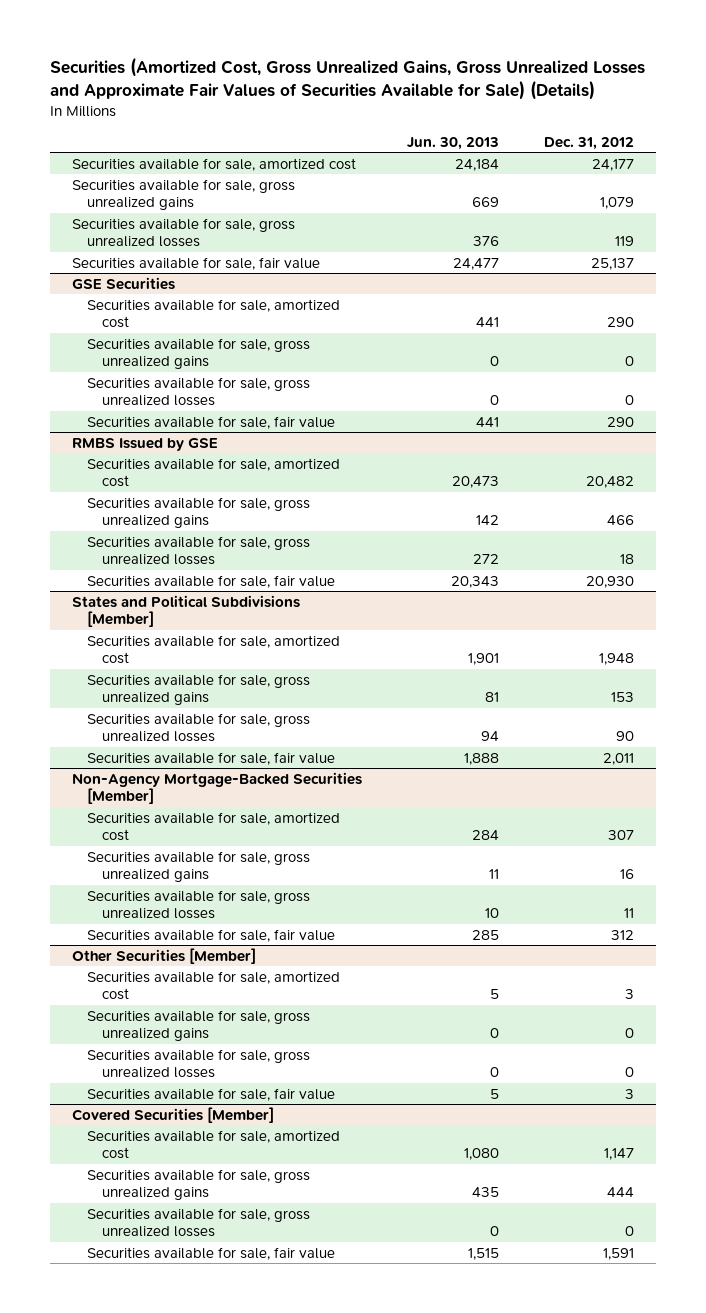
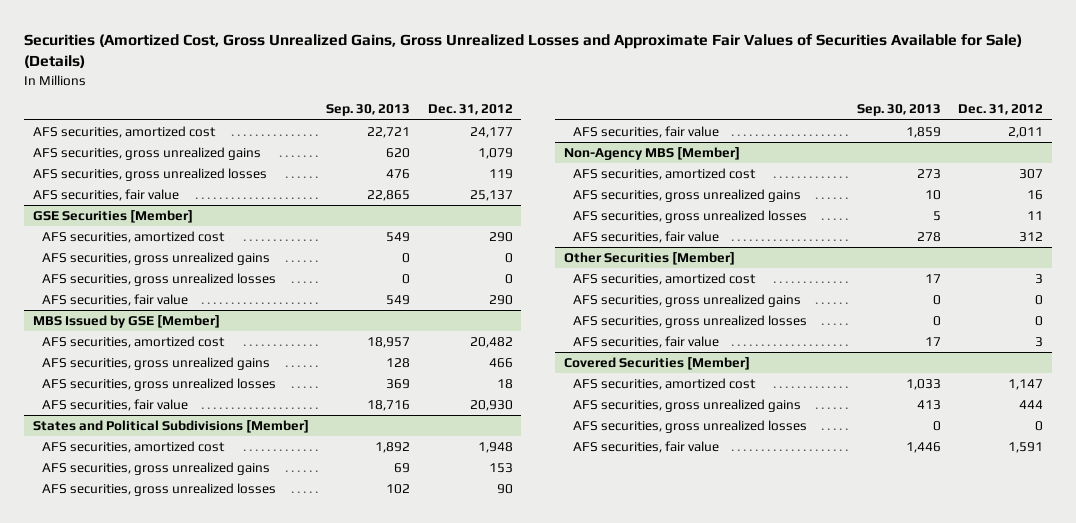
- | Jun. 30, 2013 | Dec. 31, 2012
+ | Sep. 30, 2013 | Dec. 31, 2012
- Securities available for sale, amortized cost | 24,184 | 24,177
- Securities available for sale, gross unrealized gains | 669 | 1,079
- Securities available for sale, gross unrealized losses | 376 | 119
- Securities available for sale, fair value | 24,477 | 25,137
- GSE Securities
- Securities available for sale, amortized cost | 441 | 290
- Securities available for sale, gross unrealized gains | 0 | 0
- Securities available for sale, gross unrealized losses | 0 | 0
- Securities available for sale, fair value | 441 | 290
- RMBS Issued by GSE
- Securities available for sale, amortized cost | 20,473 | 20,482
- Securities available for sale, gross unrealized gains | 142 | 466
- Securities available for sale, gross unrealized losses | 272 | 18
- Securities available for sale, fair value | 20,343 | 20,930
+ AFS securities, amortized cost | 22,721 | 24,177
+ AFS securities, gross unrealized gains | 620 | 1,079
+ AFS securities, gross unrealized losses | 476 | 119
+ AFS securities, fair value | 22,865 | 25,137
+ GSE Securities [Member]
+ AFS securities, amortized cost | 549 | 290
+ AFS securities, gross unrealized gains | 0 | 0
+ AFS securities, gross unrealized losses | 0 | 0
+ AFS securities, fair value | 549 | 290
+ MBS Issued by GSE [Member]
+ AFS securities, amortized cost | 18,957 | 20,482
+ AFS securities, gross unrealized gains | 128 | 466
+ AFS securities, gross unrealized losses | 369 | 18
+ AFS securities, fair value | 18,716 | 20,930
@ States and Political Subdivisions [Member]
- Securities available for sale, amortized cost | 1,901 | 1,948
- Securities available for sale, gross unrealized gains | 81 | 153
- Securities available for sale, gross unrealized losses | 94 | 90
- Securities available for sale, fair value | 1,888 | 2,011
- Non-Agency Mortgage-Backed Securities [Member]
- Securities available for sale, amortized cost | 284 | 307
- Securities available for sale, gross unrealized gains | 11 | 16
- Securities available for sale, gross unrealized losses | 10 | 11
- Securities available for sale, fair value | 285 | 312
@ States and Political Subdivisions [Member]
+ AFS securities, amortized cost | 1,892 | 1,948
+ AFS securities, gross unrealized gains | 69 | 153
+ AFS securities, gross unrealized losses | 102 | 90
+ AFS securities, fair value | 1,859 | 2,011
+ Non-Agency MBS [Member]
+ AFS securities, amortized cost | 273 | 307
+ AFS securities, gross unrealized gains | 10 | 16
+ AFS securities, gross unrealized losses | 5 | 11
+ AFS securities, fair value | 278 | 312
@ Other Securities [Member]
- Securities available for sale, amortized cost | 5 | 3
- Securities available for sale, gross unrealized gains | 0 | 0
- Securities available for sale, gross unrealized losses | 0 | 0
- Securities available for sale, fair value | 5 | 3
+ AFS securities, amortized cost | 17 | 3
+ AFS securities, gross unrealized gains | 0 | 0
+ AFS securities, gross unrealized losses | 0 | 0
+ AFS securities, fair value | 17 | 3
@ Covered Securities [Member]
- Securities available for sale, amortized cost | 1,080 | 1,147
- Securities available for sale, gross unrealized gains | 435 | 444
- Securities available for sale, gross unrealized losses | 0 | 0
- Securities available for sale, fair value | 1,515 | 1,591
+ AFS securities, amortized cost | 1,033 | 1,147
+ AFS securities, gross unrealized gains | 413 | 444
+ AFS securities, gross unrealized losses | 0 | 0
+ AFS securities, fair value | 1,446 | 1,591

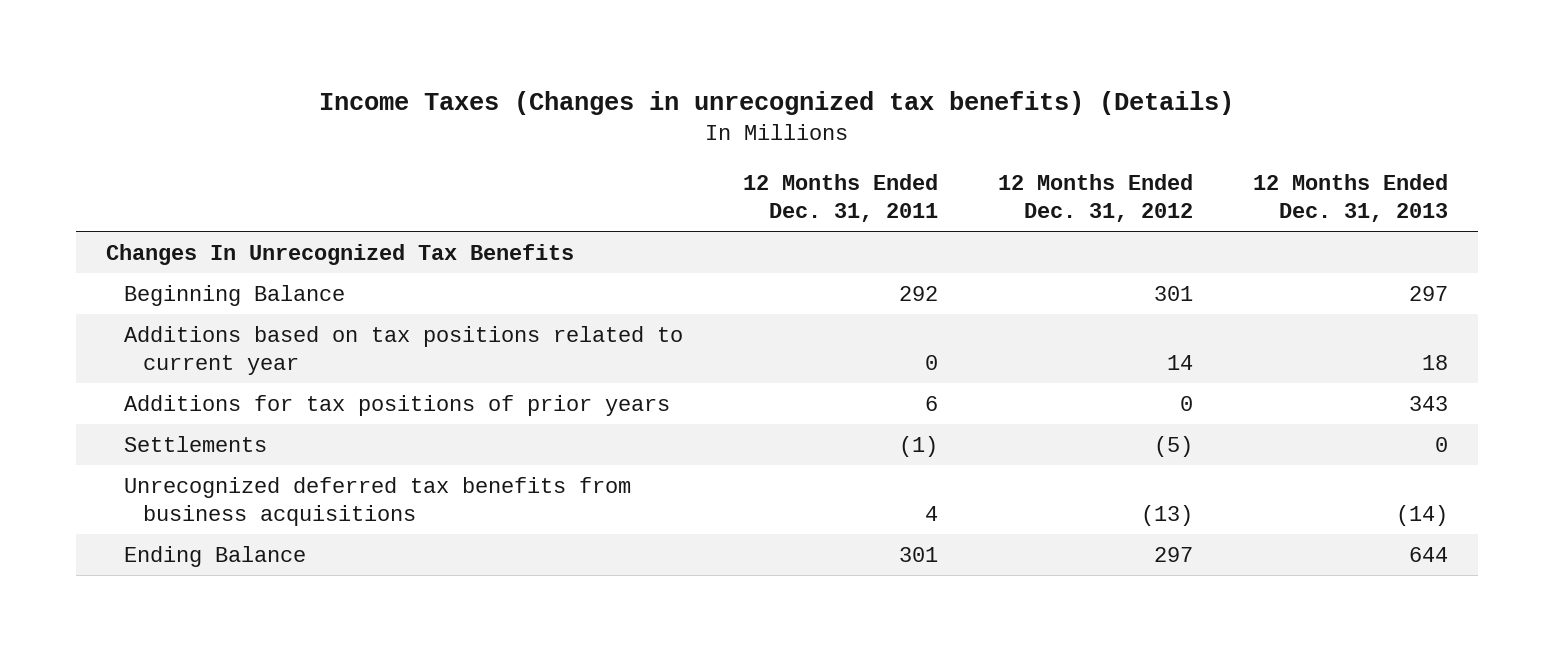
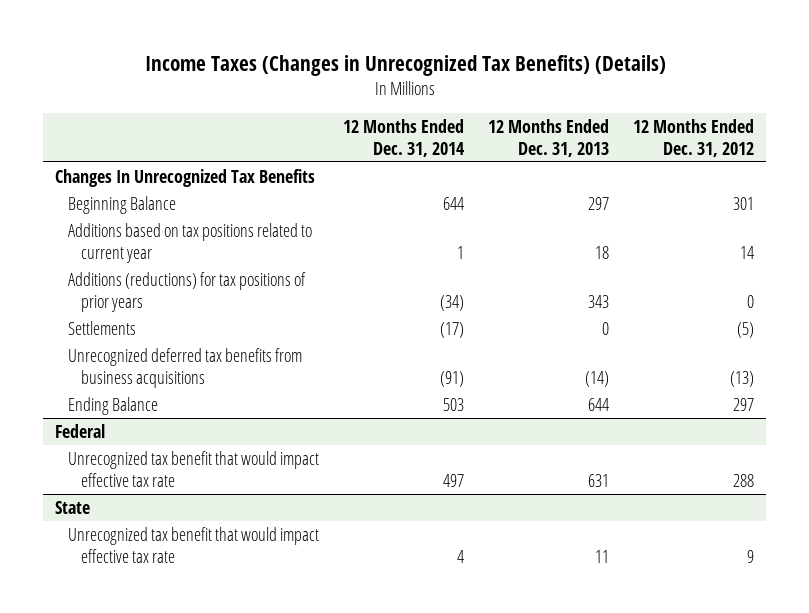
- Income Taxes (Changes in unrecognized tax benefits) (Details)
+ Income Taxes (Changes in Unrecognized Tax Benefits) (Details)
- | 12 Months Ended Dec. 31, 2011 | 12 Months Ended Dec. 31, 2012 | 12 Months Ended Dec. 31, 2013
+ | 12 Months Ended Dec. 31, 2014 | 12 Months Ended Dec. 31, 2013 | 12 Months Ended Dec. 31, 2012
- Additions for tax positions of prior years | 6 | 0 | 343
+ Additions (reductions) for tax positions of prior years | (34) | 343 | 0
+ Federal
+ Unrecognized tax benefit that would impact effective tax rate | 497 | 631 | 288
+ State
+ Unrecognized tax benefit that would impact effective tax rate | 4 | 11 | 9

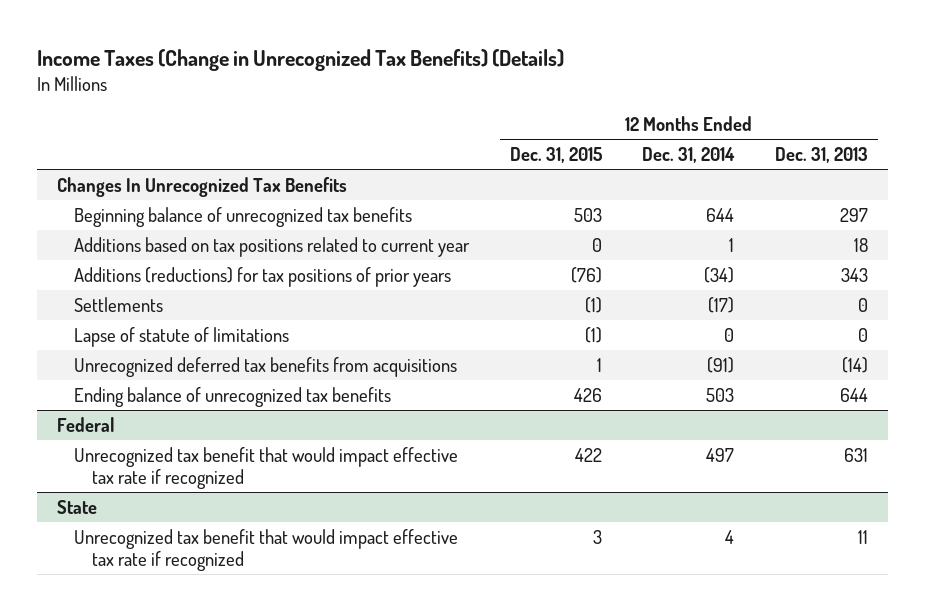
- Income Taxes (Changes in Unrecognized Tax Benefits) (Details)
+ Income Taxes (Change in Unrecognized Tax Benefits) (Details)
- | 12 Months Ended Dec. 31, 2014 | 12 Months Ended Dec. 31, 2013 | 12 Months Ended Dec. 31, 2012
+ | 12 Months Ended Dec. 31, 2015 | 12 Months Ended Dec. 31, 2014 | 12 Months Ended Dec. 31, 2013
- Beginning Balance | 644 | 297 | 301
+ Beginning balance of unrecognized tax benefits | 503 | 644 | 297
- Unrecognized deferred tax benefits from business acquisitions | (91) | (14) | (13)
- Ending Balance | 503 | 644 | 297
+ Lapse of statute of limitations | (1) | 0 | 0
+ Unrecognized deferred tax benefits from acquisitions | 1 | (91) | (14)
+ Ending balance of unrecognized tax benefits | 426 | 503 | 644
@ Federal
- Unrecognized tax benefit that would impact effective tax rate | 497 | 631 | 288
+ Unrecognized tax benefit that would impact effective tax rate if recognized | 422 | 497 | 631
@ State
- Unrecognized tax benefit that would impact effective tax rate | 4 | 11 | 9
+ Unrecognized tax benefit that would impact effective tax rate if recognized | 3 | 4 | 11

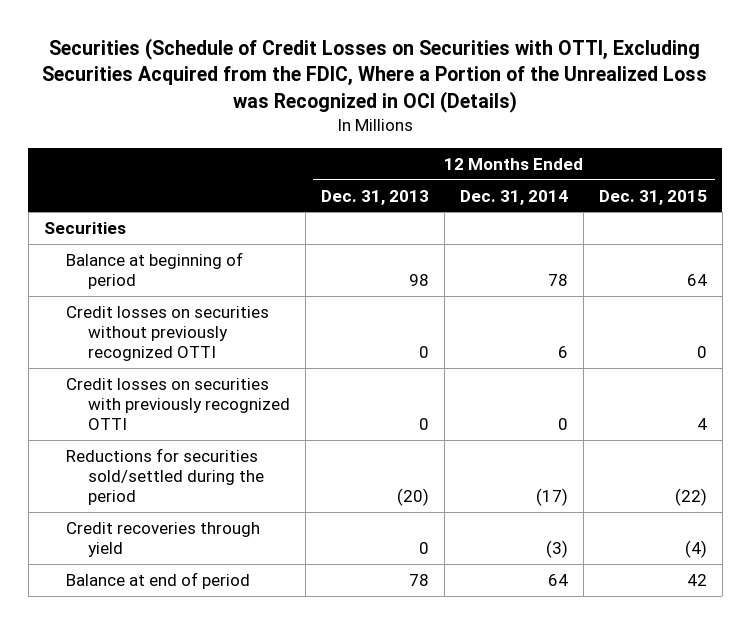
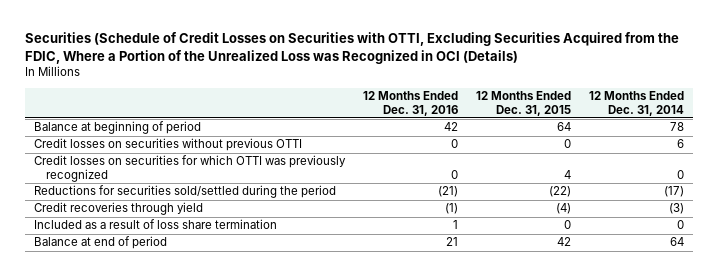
- | 12 Months Ended Dec. 31, 2013 | 12 Months Ended Dec. 31, 2014 | 12 Months Ended Dec. 31, 2015
+ | 12 Months Ended Dec. 31, 2016 | 12 Months Ended Dec. 31, 2015 | 12 Months Ended Dec. 31, 2014
- Securities
- Credit losses on securities without previously recognized OTTI | 0 | 6 | 0
- Credit losses on securities with previously recognized OTTI | 0 | 0 | 4
+ Credit losses on securities without previous OTTI | 0 | 0 | 6
+ Credit losses on securities for which OTTI was previously recognized | 0 | 4 | 0
+ Included as a result of loss share termination | 1 | 0 | 0

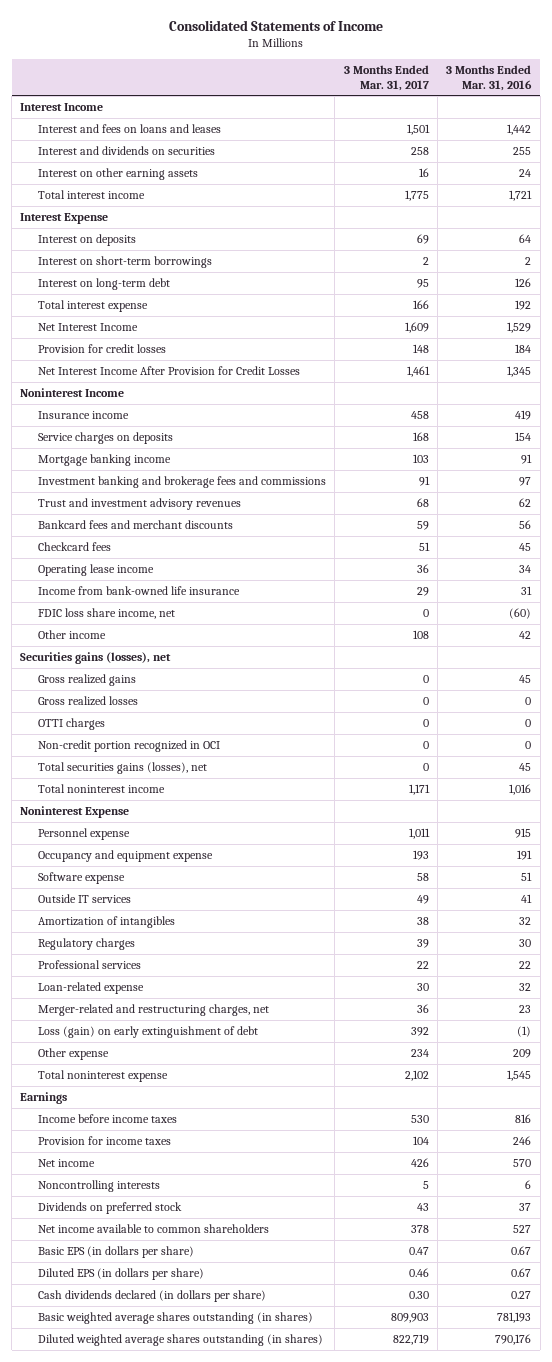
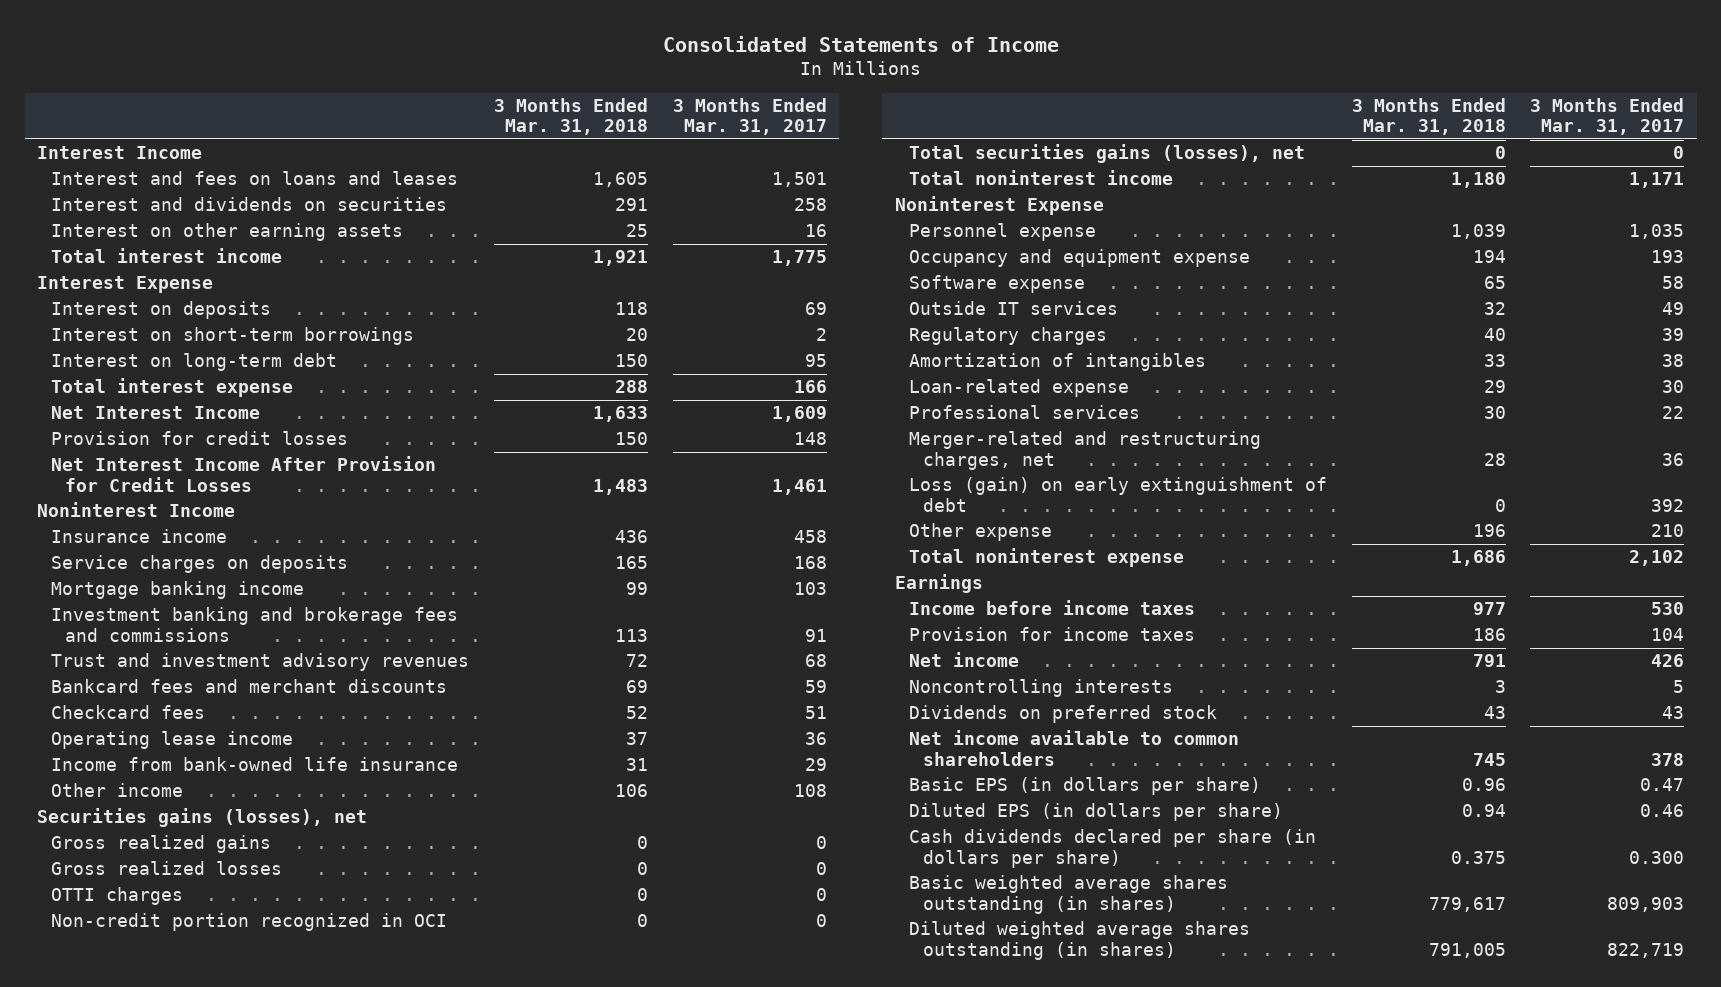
- | 3 Months Ended Mar. 31, 2017 | 3 Months Ended Mar. 31, 2016
+ | 3 Months Ended Mar. 31, 2018 | 3 Months Ended Mar. 31, 2017
- FDIC loss share income, net | 0 | (60)
- Personnel expense | 1,011 | 915
+ Personnel expense | 1,039 | 1,035
moved down: Amortization of intangibles | 33 | 38
moved down: Professional services | 30 | 22
- Other expense | 234 | 209
+ Other expense | 196 | 210
- Cash dividends declared (in dollars per share) | 0.30 | 0.27
+ Cash dividends declared per share (in dollars per share) | 0.375 | 0.300

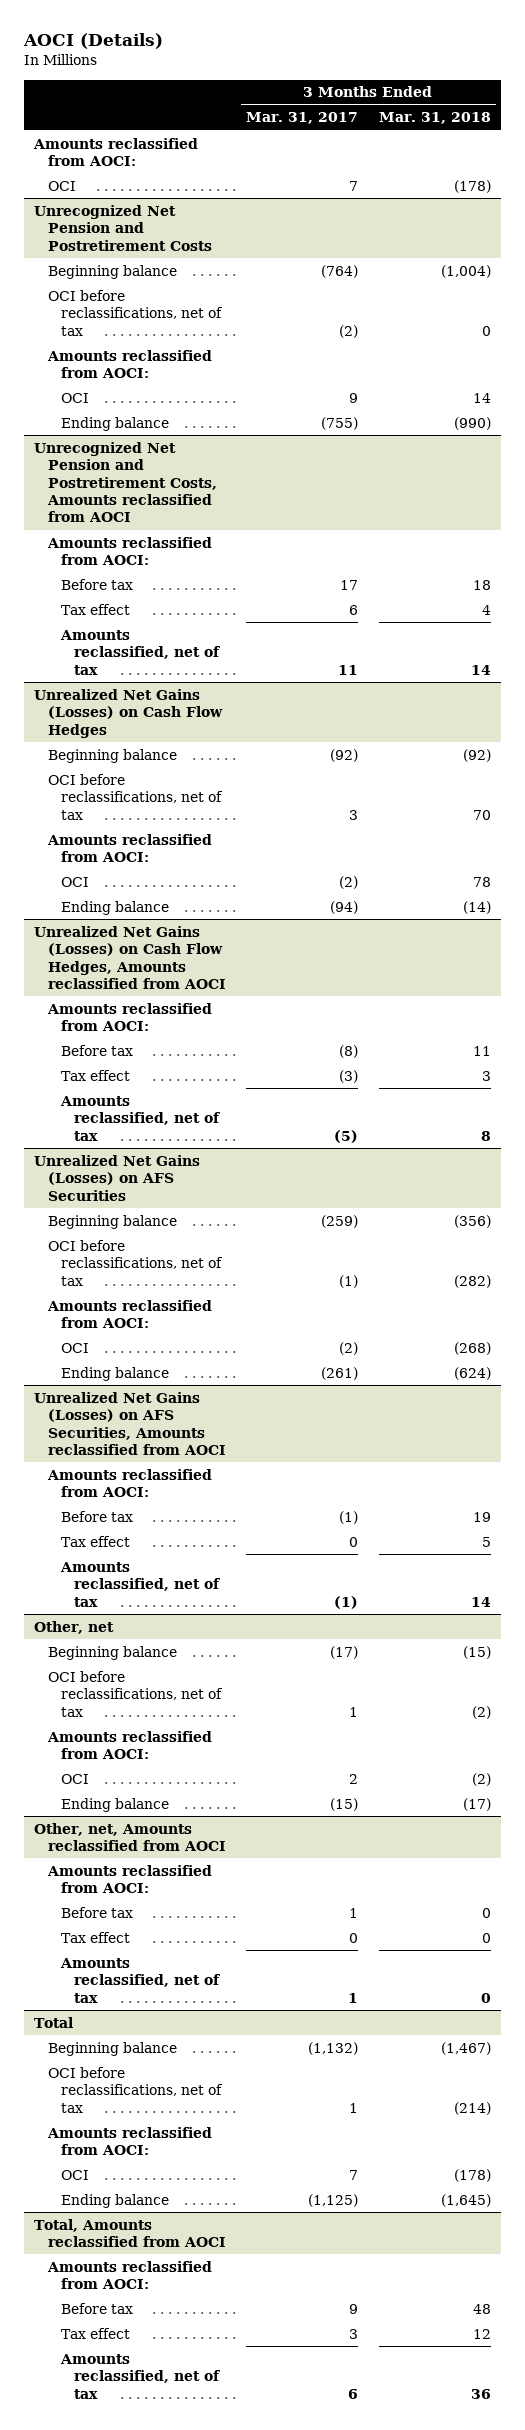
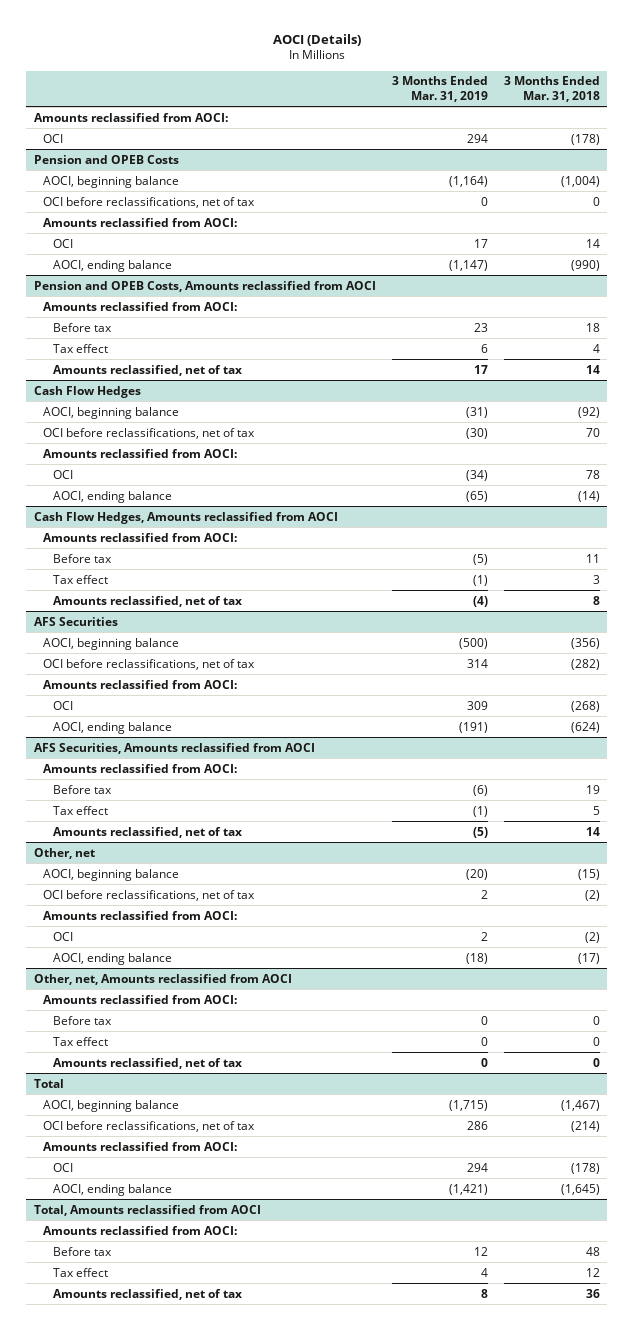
- | 3 Months Ended Mar. 31, 2017 | 3 Months Ended Mar. 31, 2018
+ | 3 Months Ended Mar. 31, 2019 | 3 Months Ended Mar. 31, 2018
- Unrecognized Net Pension and Postretirement Costs
- Beginning balance | (764) | (1,004)
+ Pension and OPEB Costs
+ AOCI, beginning balance | (1,164) | (1,004)
- Ending balance | (755) | (990)
- Unrecognized Net Pension and Postretirement Costs, Amounts reclassified from AOCI
+ AOCI, ending balance | (1,147) | (990)
+ Pension and OPEB Costs, Amounts reclassified from AOCI
- Unrealized Net Gains (Losses) on Cash Flow Hedges
- Beginning balance | (92) | (92)
+ Cash Flow Hedges
+ AOCI, beginning balance | (31) | (92)
- Ending balance | (94) | (14)
- Unrealized Net Gains (Losses) on Cash Flow Hedges, Amounts reclassified from AOCI
+ AOCI, ending balance | (65) | (14)
+ Cash Flow Hedges, Amounts reclassified from AOCI
- Unrealized Net Gains (Losses) on AFS Securities
- Beginning balance | (259) | (356)
+ AFS Securities
+ AOCI, beginning balance | (500) | (356)
- Ending balance | (261) | (624)
- Unrealized Net Gains (Losses) on AFS Securities, Amounts reclassified from AOCI
+ AOCI, ending balance | (191) | (624)
+ AFS Securities, Amounts reclassified from AOCI
@ Other, net
- Beginning balance | (17) | (15)
+ AOCI, beginning balance | (20) | (15)
- Ending balance | (15) | (17)
+ AOCI, ending balance | (18) | (17)
@ Total
- Beginning balance | (1,132) | (1,467)
+ AOCI, beginning balance | (1,715) | (1,467)
- Ending balance | (1,125) | (1,645)
+ AOCI, ending balance | (1,421) | (1,645)

